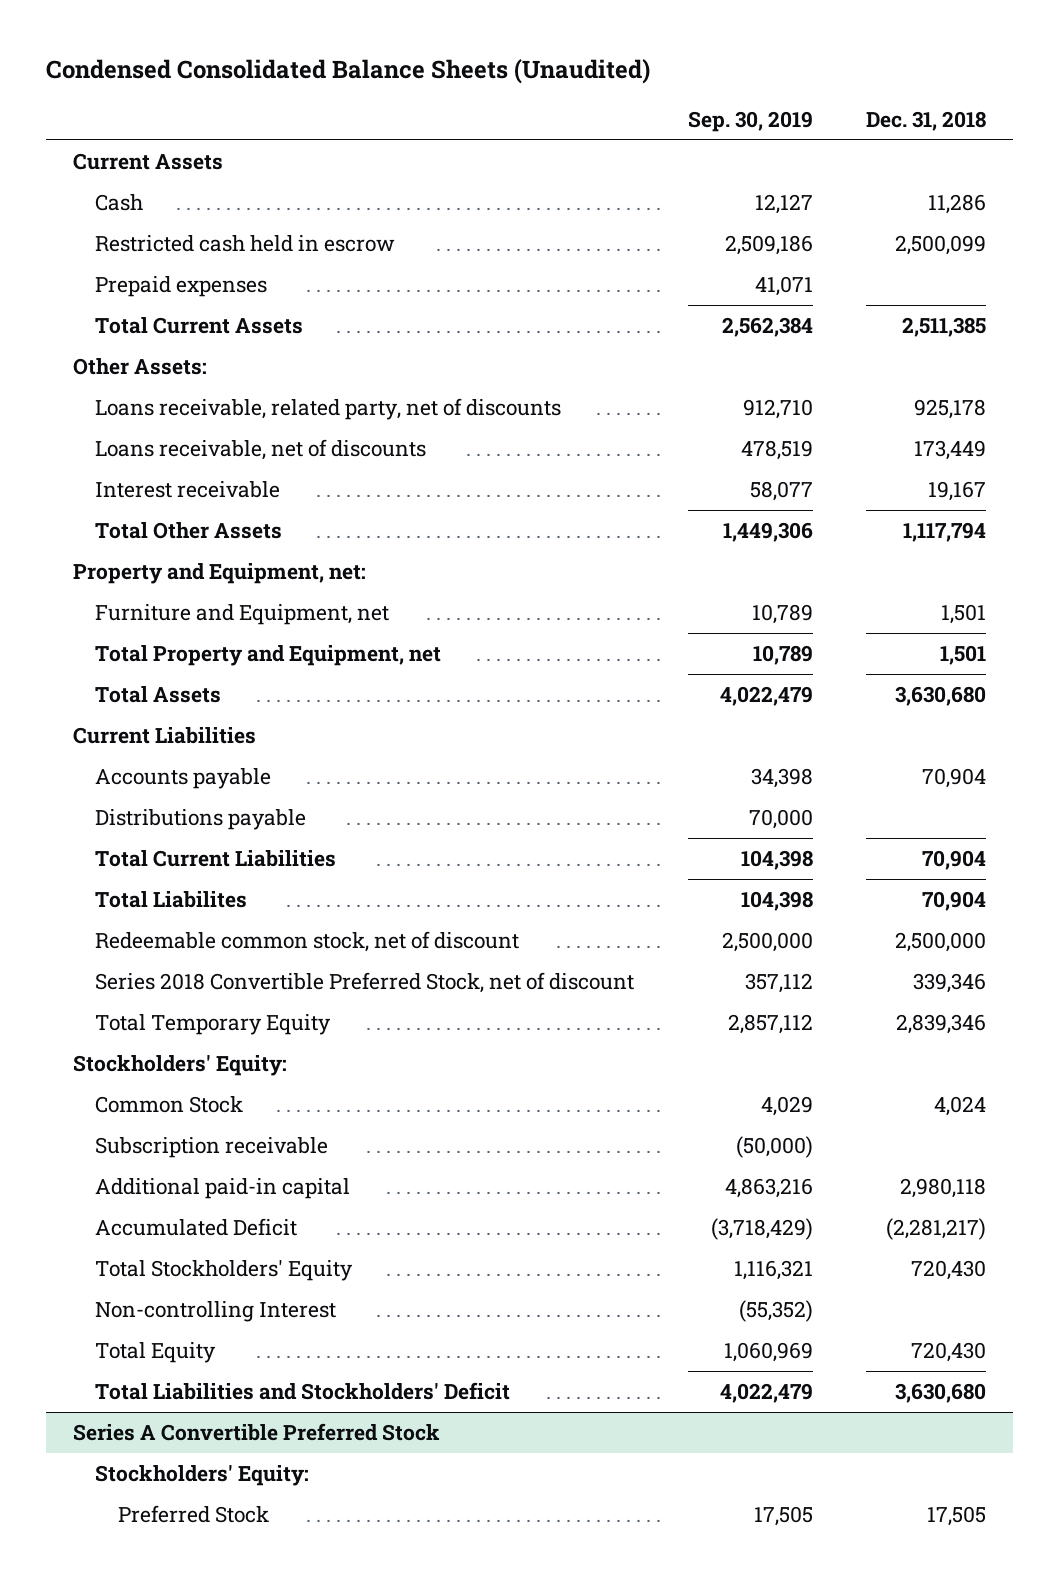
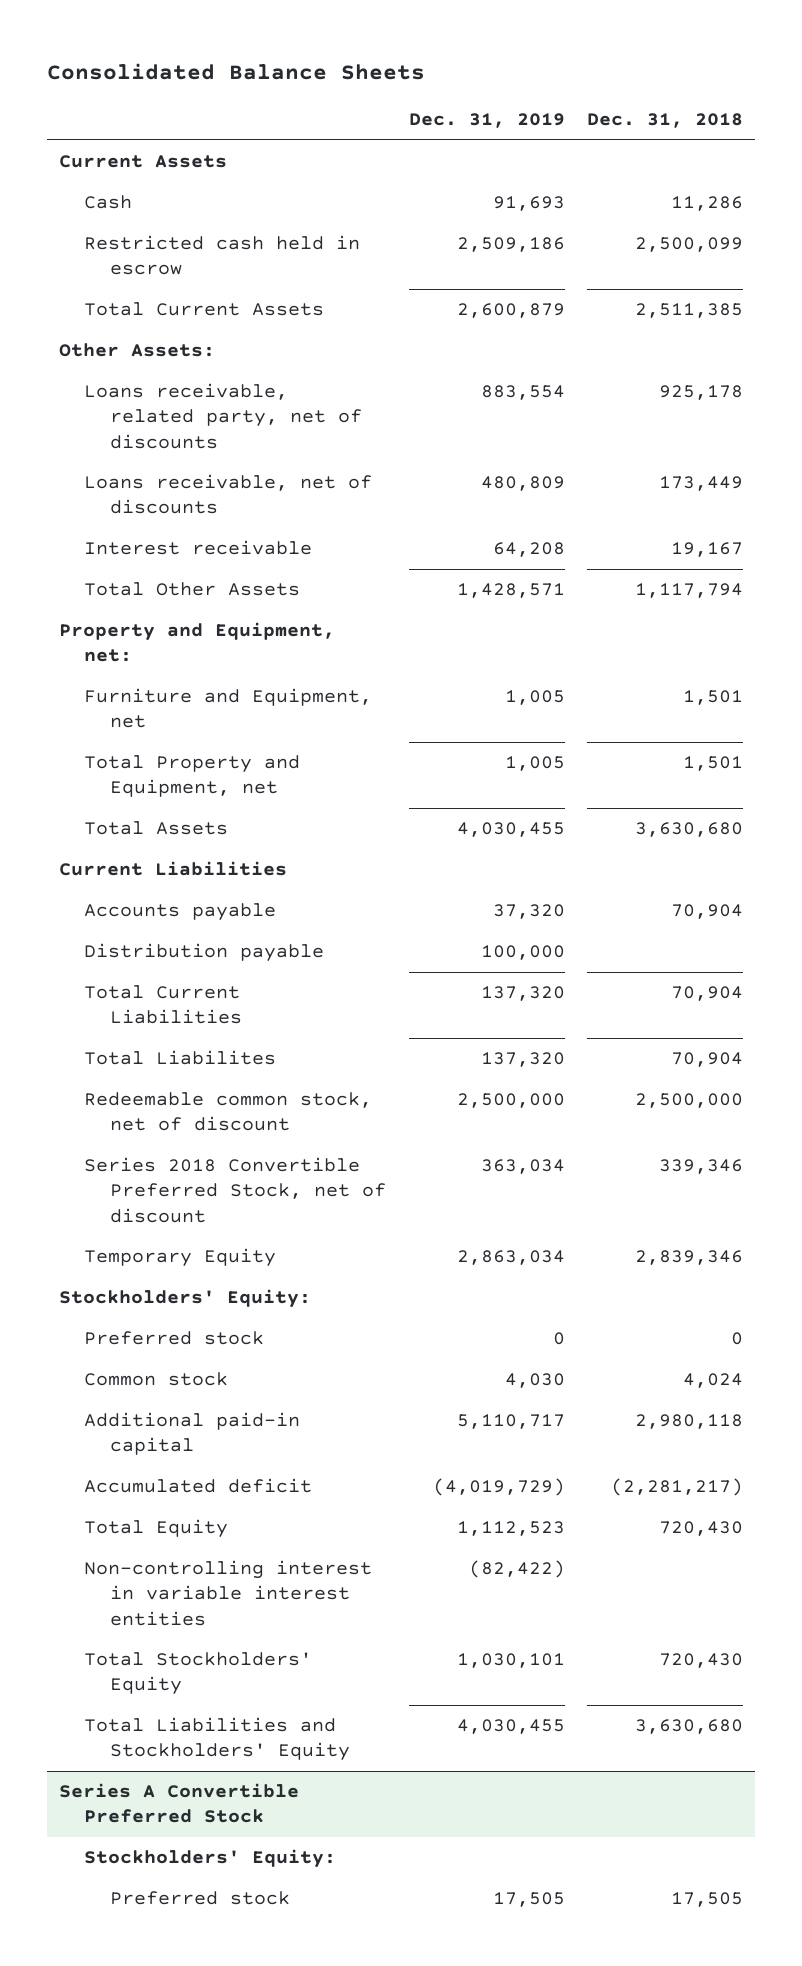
- Condensed Consolidated Balance Sheets (Unaudited)
+ Consolidated Balance Sheets
- | Sep. 30, 2019 | Dec. 31, 2018
+ | Dec. 31, 2019 | Dec. 31, 2018
- Prepaid expenses | 41,071 |
- Distributions payable | 70,000 |
+ Distribution payable | 100,000 |
- Total Temporary Equity | 2,857,112 | 2,839,346
+ Temporary Equity | 2,863,034 | 2,839,346
- Common Stock | 4,029 | 4,024
- Subscription receivable | (50,000) |
+ Preferred stock | 0 | 0
+ Common stock | 4,030 | 4,024
- Accumulated Deficit | (3,718,429) | (2,281,217)
- Non-controlling Interest | (55,352) |
+ Accumulated deficit | (4,019,729) | (2,281,217)
- Total Liabilities and Stockholders' Deficit | 4,022,479 | 3,630,680
+ Non-controlling interest in variable interest entities | (82,422) |
moved down: Total Stockholders' Equity | 1,030,101 | 720,430
+ Total Liabilities and Stockholders' Equity | 4,030,455 | 3,630,680
@ Series A Convertible Preferred Stock
- Preferred Stock | 17,505 | 17,505
+ Preferred stock | 17,505 | 17,505

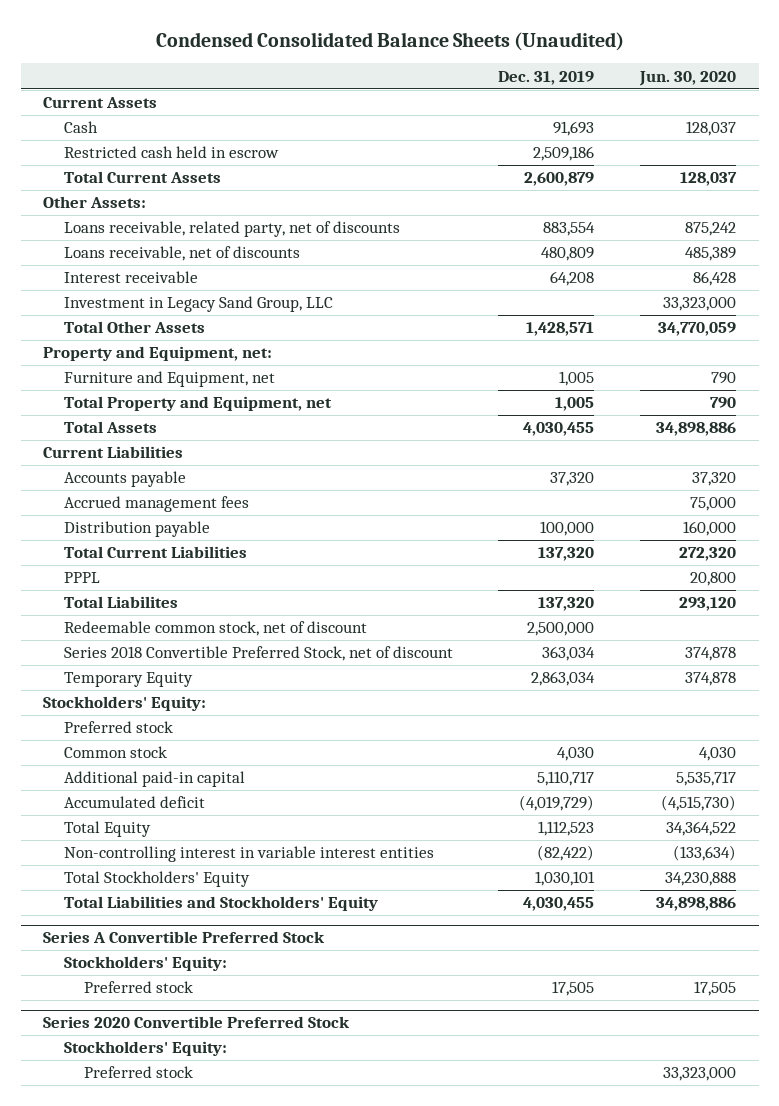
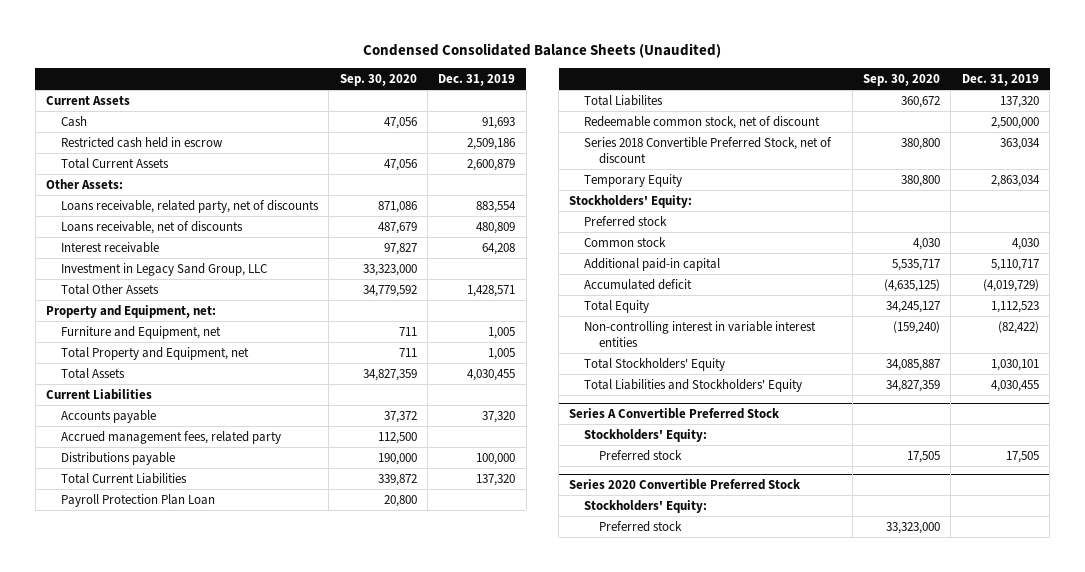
- | Dec. 31, 2019 | Jun. 30, 2020
+ | Sep. 30, 2020 | Dec. 31, 2019
- Accrued management fees | | 75,000
- Distribution payable | 100,000 | 160,000
+ Accrued management fees, related party | 112,500 |
+ Distributions payable | 190,000 | 100,000
- PPPL | | 20,800
+ Payroll Protection Plan Loan | 20,800 |

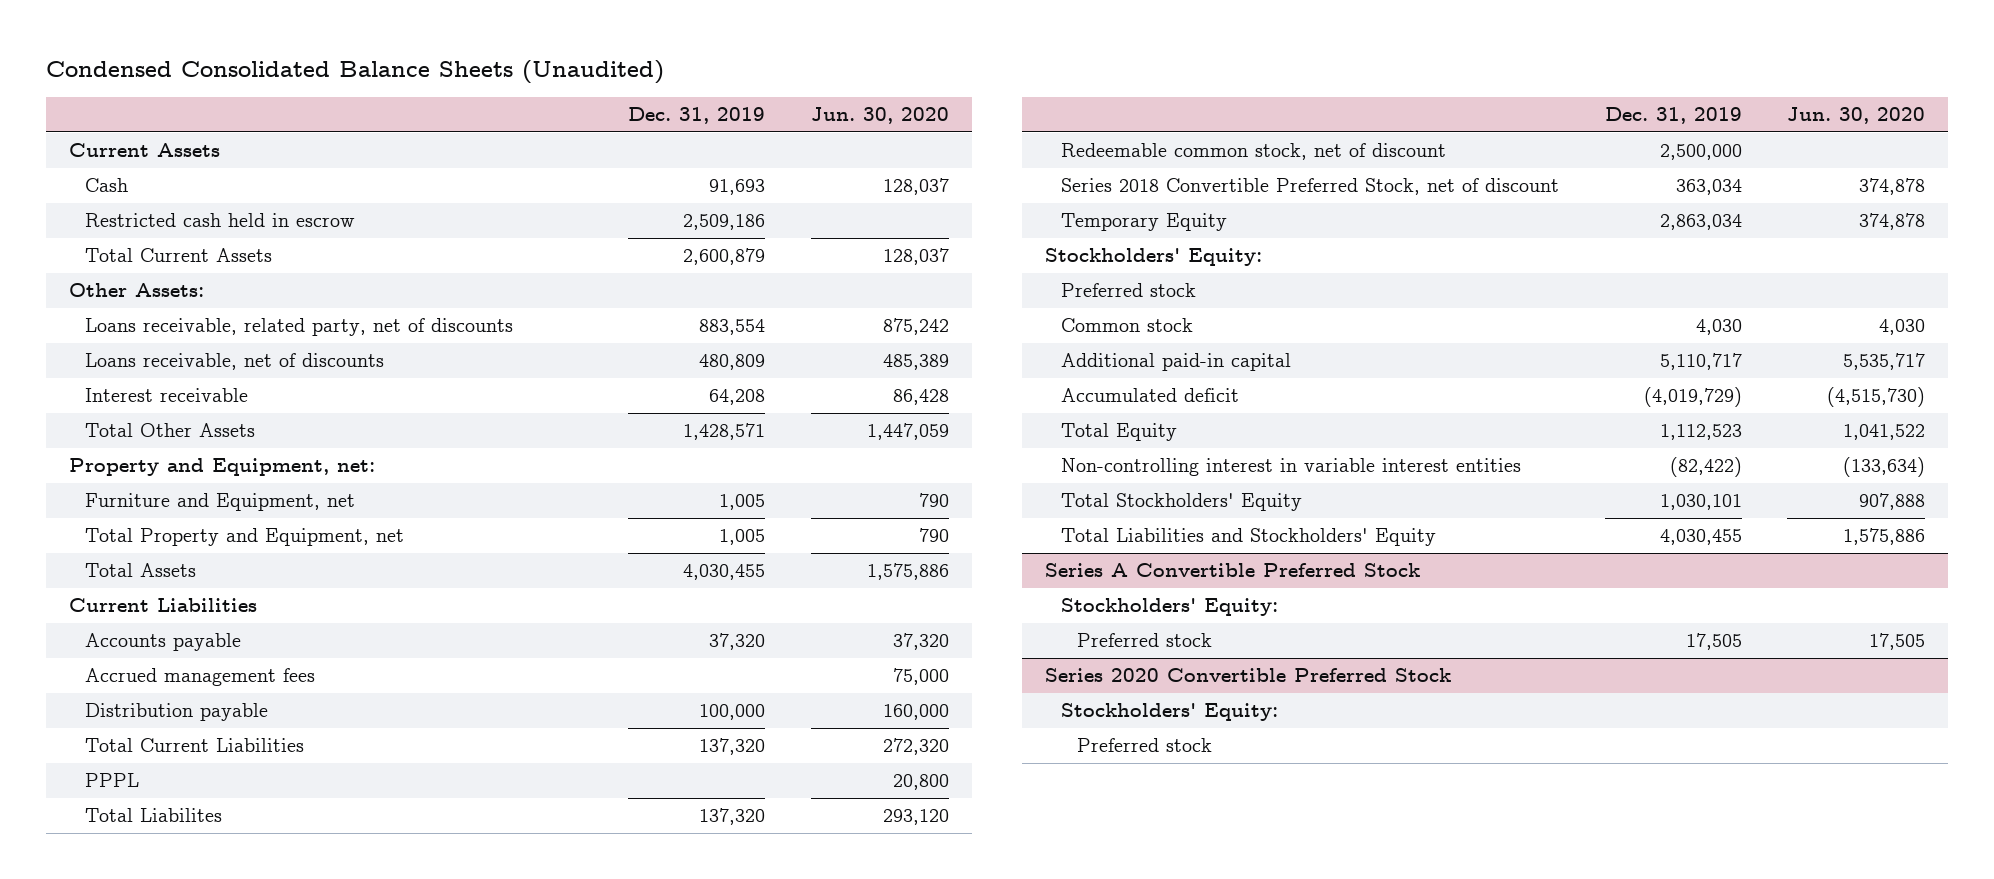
- | Sep. 30, 2020 | Dec. 31, 2019
+ | Dec. 31, 2019 | Jun. 30, 2020
- Investment in Legacy Sand Group, LLC | 33,323,000 |
- Accrued management fees, related party | 112,500 |
- Distributions payable | 190,000 | 100,000
+ Accrued management fees | | 75,000
+ Distribution payable | 100,000 | 160,000
- Payroll Protection Plan Loan | 20,800 |
+ PPPL | | 20,800

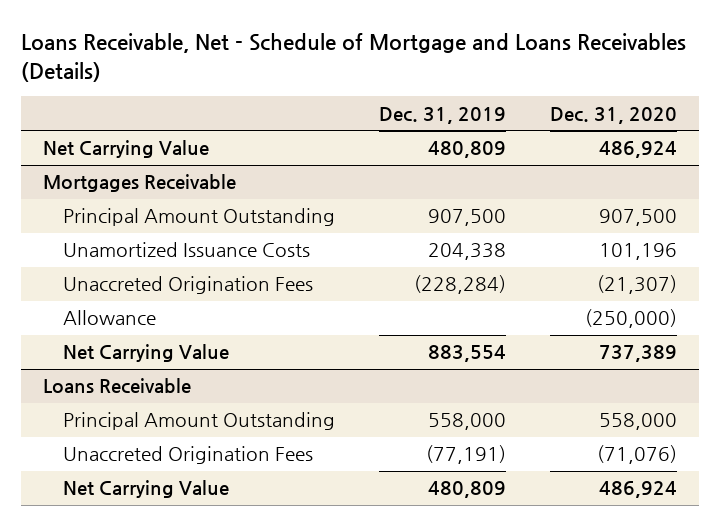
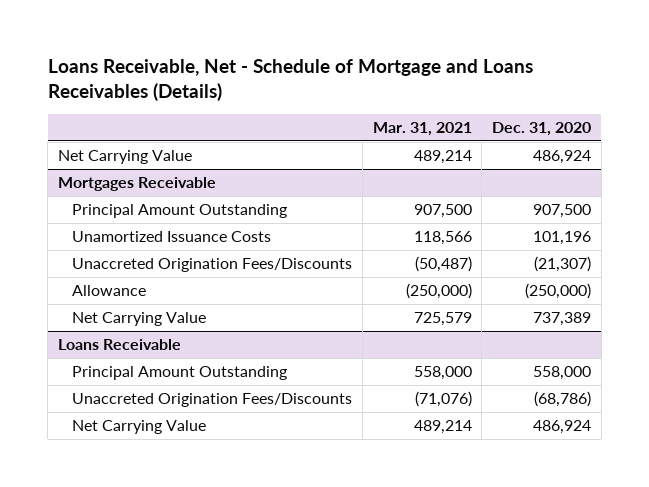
- | Dec. 31, 2019 | Dec. 31, 2020
+ | Mar. 31, 2021 | Dec. 31, 2020
@ Mortgages Receivable
- Unaccreted Origination Fees | (228,284) | (21,307)
+ Unaccreted Origination Fees/Discounts | (50,487) | (21,307)
@ Loans Receivable
- Unaccreted Origination Fees | (77,191) | (71,076)
+ Unaccreted Origination Fees/Discounts | (71,076) | (68,786)

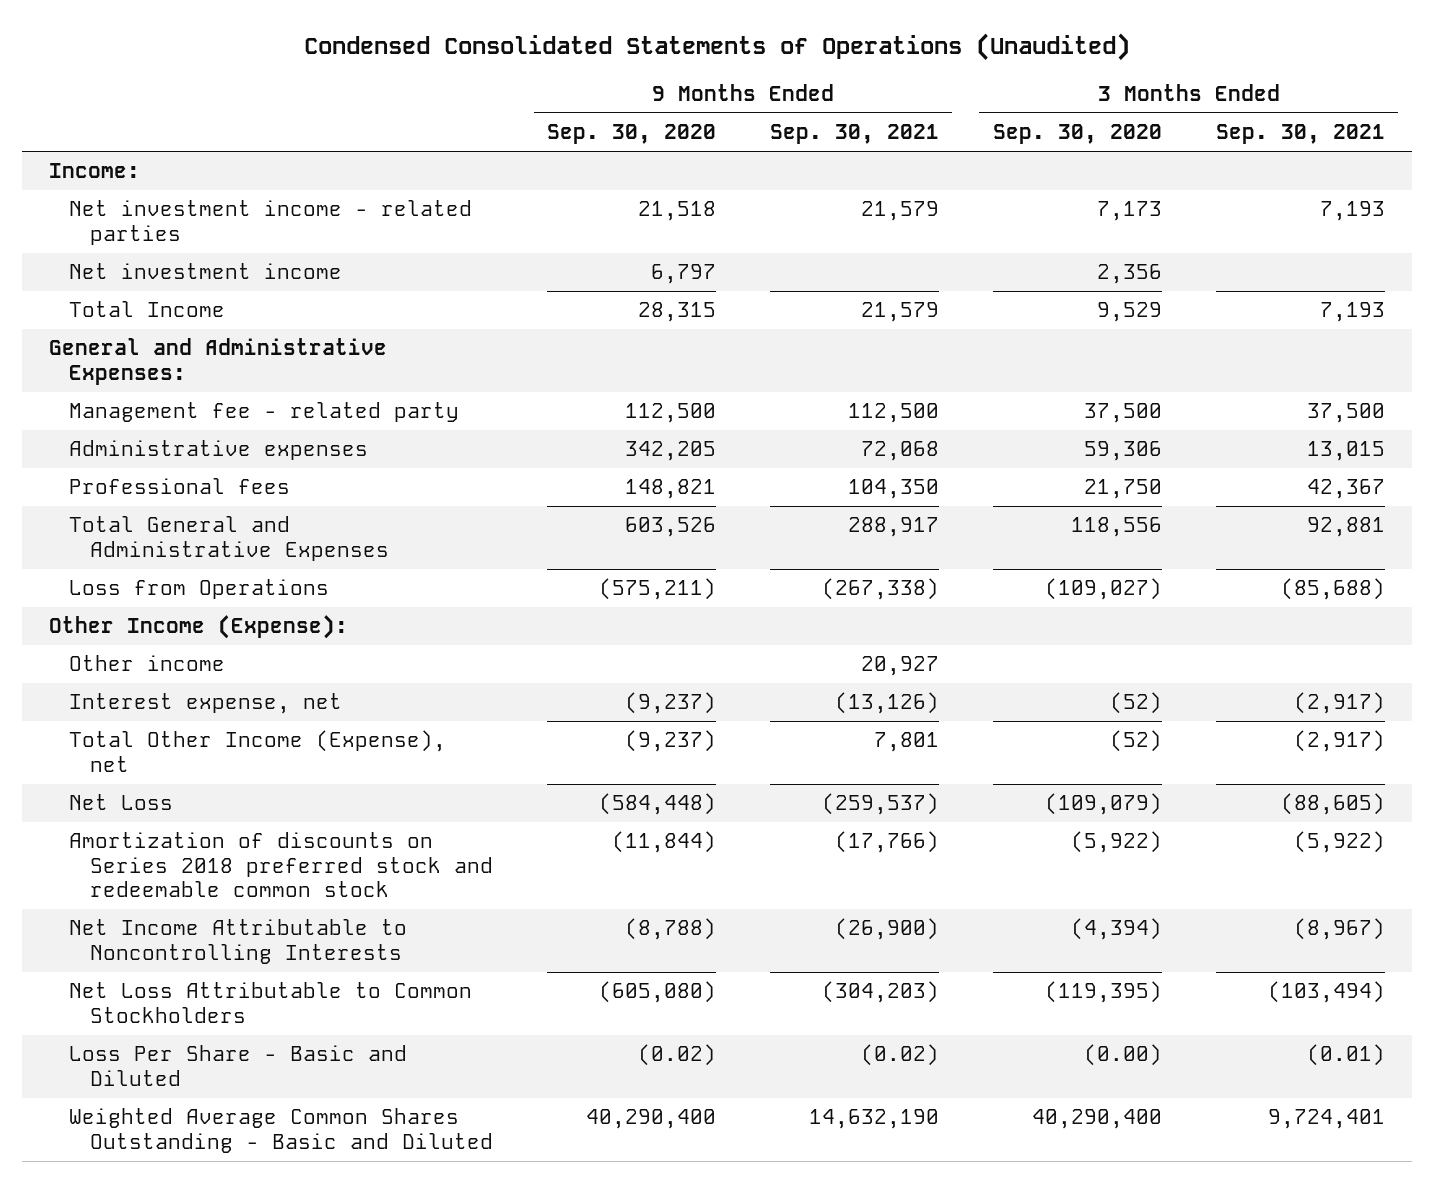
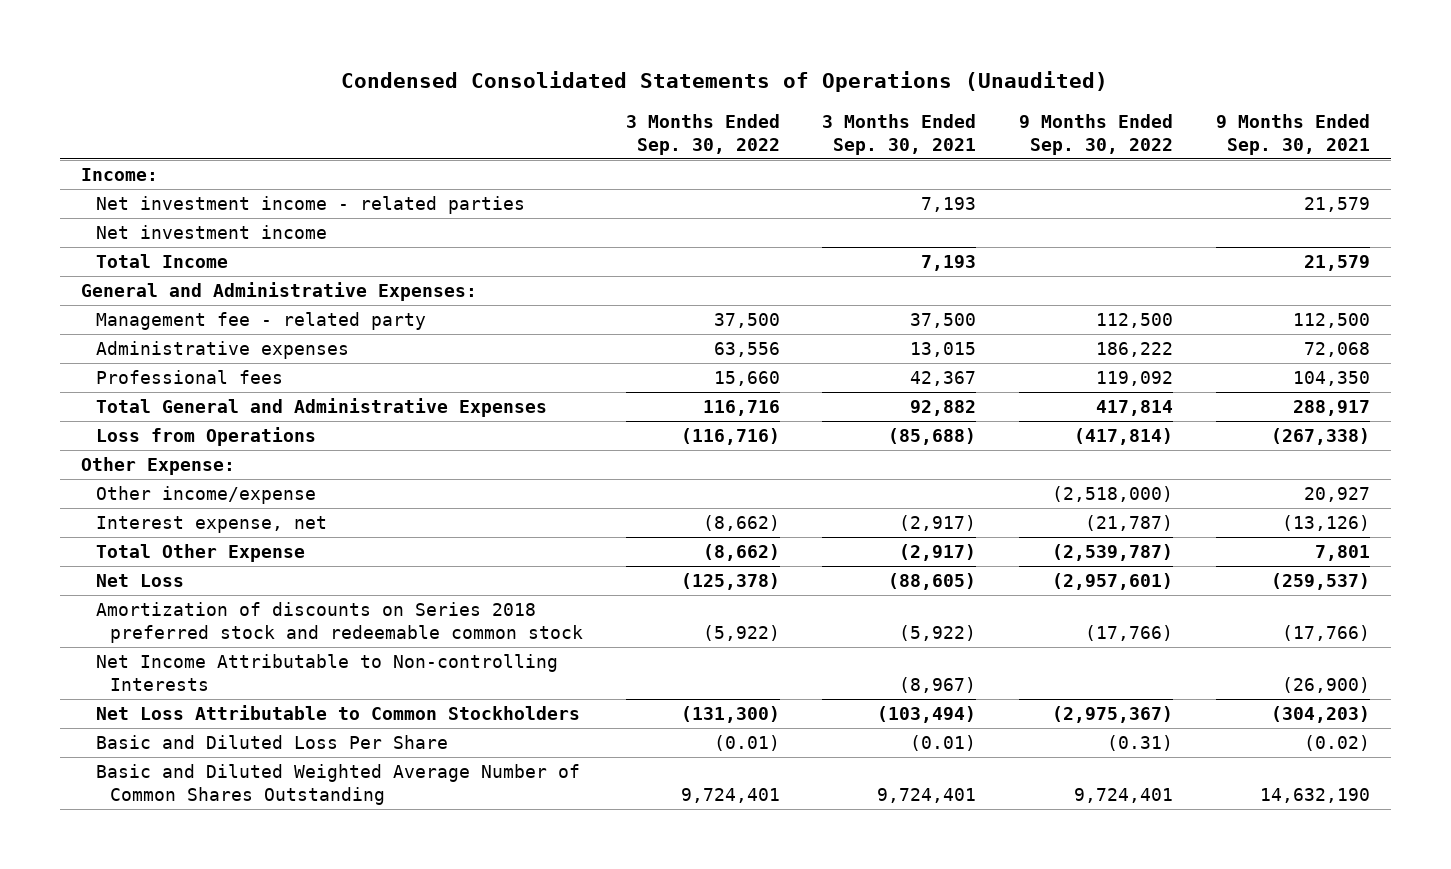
- | 9 Months Ended Sep. 30, 2020 | 9 Months Ended Sep. 30, 2021 | 3 Months Ended Sep. 30, 2020 | 3 Months Ended Sep. 30, 2021
+ | 3 Months Ended Sep. 30, 2022 | 3 Months Ended Sep. 30, 2021 | 9 Months Ended Sep. 30, 2022 | 9 Months Ended Sep. 30, 2021
- Total General and Administrative Expenses | 603,526 | 288,917 | 118,556 | 92,881
+ Total General and Administrative Expenses | 116,716 | 92,882 | 417,814 | 288,917
- Other Income (Expense):
- Other income | | 20,927 | |
+ Other Expense:
+ Other income/expense | | | (2,518,000) | 20,927
- Total Other Income (Expense), net | (9,237) | 7,801 | (52) | (2,917)
+ Total Other Expense | (8,662) | (2,917) | (2,539,787) | 7,801
- Net Income Attributable to Noncontrolling Interests | (8,788) | (26,900) | (4,394) | (8,967)
+ Net Income Attributable to Non-controlling Interests | | (8,967) | | (26,900)
- Loss Per Share - Basic and Diluted | (0.02) | (0.02) | (0.00) | (0.01)
- Weighted Average Common Shares Outstanding - Basic and Diluted | 40,290,400 | 14,632,190 | 40,290,400 | 9,724,401
+ Basic and Diluted Loss Per Share | (0.01) | (0.01) | (0.31) | (0.02)
+ Basic and Diluted Weighted Average Number of Common Shares Outstanding | 9,724,401 | 9,724,401 | 9,724,401 | 14,632,190

